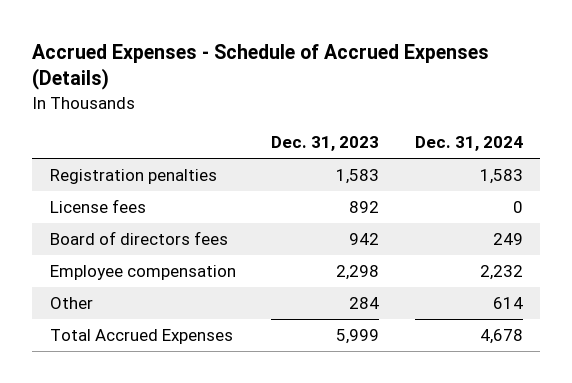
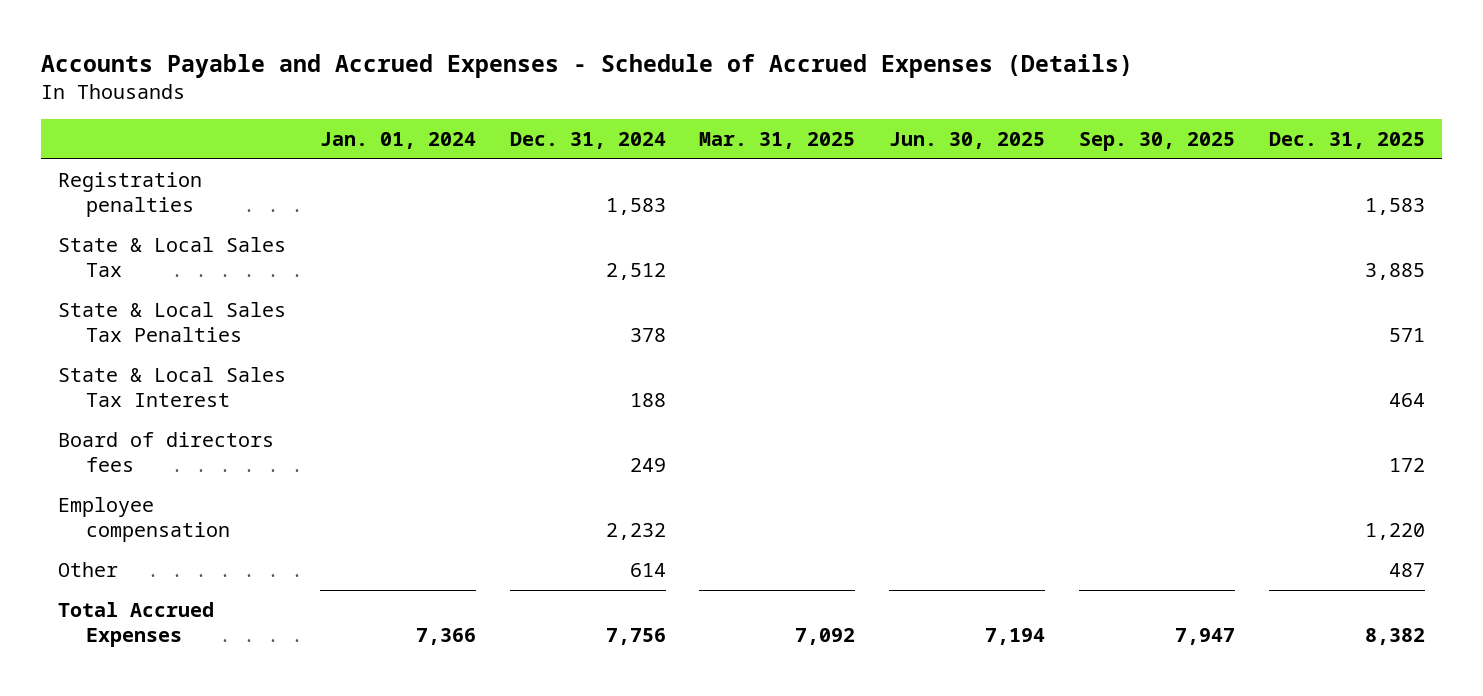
- Accrued Expenses - Schedule of Accrued Expenses (Details)
+ Accounts Payable and Accrued Expenses - Schedule of Accrued Expenses (Details)
- | Dec. 31, 2023 | Dec. 31, 2024
+ | Jan. 01, 2024 | Dec. 31, 2024 | Mar. 31, 2025 | Jun. 30, 2025 | Sep. 30, 2025 | Dec. 31, 2025
- License fees | 892 | 0
+ State & Local Sales Tax | | 2,512 | | | | 3,885
+ State & Local Sales Tax Penalties | | 378 | | | | 571
+ State & Local Sales Tax Interest | | 188 | | | | 464
- Total Accrued Expenses | 5,999 | 4,678
+ Total Accrued Expenses | 7,366 | 7,756 | 7,092 | 7,194 | 7,947 | 8,382

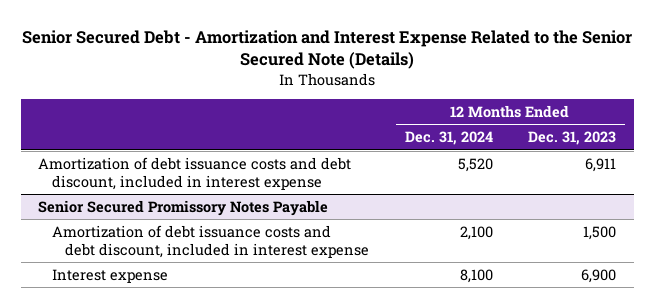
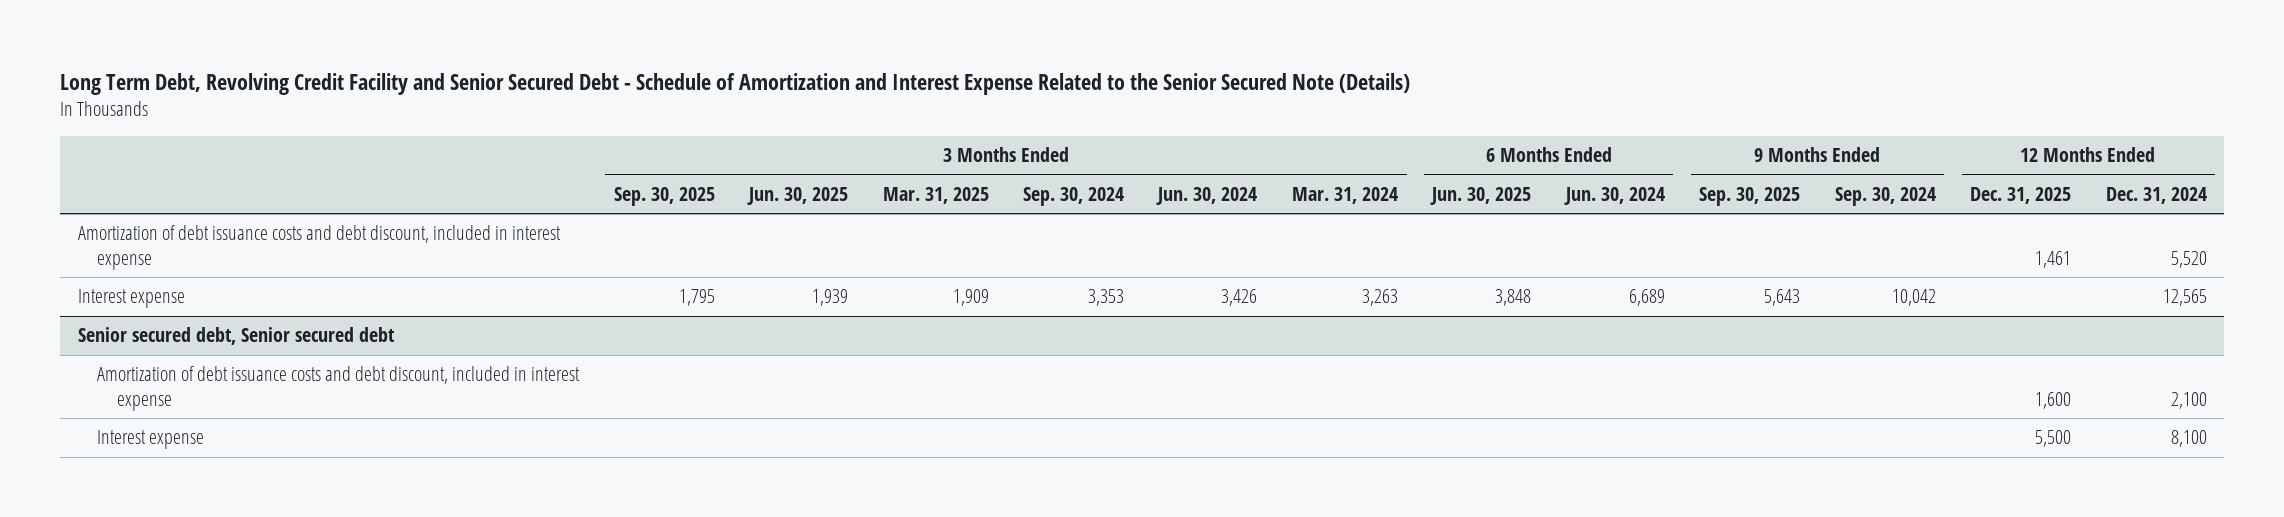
- Senior Secured Debt - Amortization and Interest Expense Related to the Senior Secured Note (Details)
+ Long Term Debt, Revolving Credit Facility and Senior Secured Debt - Schedule of Amortization and Interest Expense Related to the Senior Secured Note (Details)
- | 12 Months Ended Dec. 31, 2024 | 12 Months Ended Dec. 31, 2023
+ | 3 Months Ended Sep. 30, 2025 | 3 Months Ended Jun. 30, 2025 | 3 Months Ended Mar. 31, 2025 | 3 Months Ended Sep. 30, 2024 | 3 Months Ended Jun. 30, 2024 | 3 Months Ended Mar. 31, 2024 | 6 Months Ended Jun. 30, 2025 | 6 Months Ended Jun. 30, 2024 | 9 Months Ended Sep. 30, 2025 | 9 Months Ended Sep. 30, 2024 | 12 Months Ended Dec. 31, 2025 | 12 Months Ended Dec. 31, 2024
- Senior Secured Promissory Notes Payable
+ Interest expense | 1,795 | 1,939 | 1,909 | 3,353 | 3,426 | 3,263 | 3,848 | 6,689 | 5,643 | 10,042 | | 12,565
+ Senior secured debt, Senior secured debt

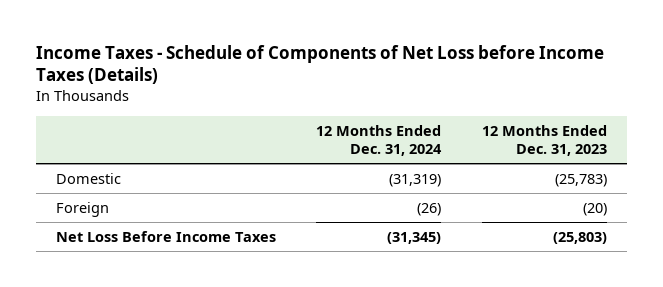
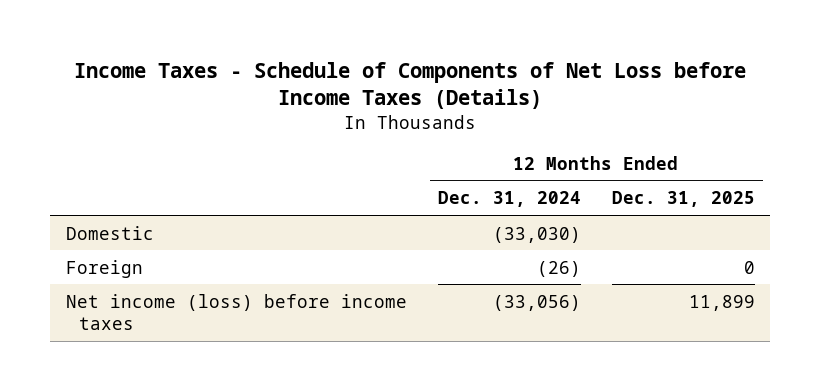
- | 12 Months Ended Dec. 31, 2024 | 12 Months Ended Dec. 31, 2023
+ | 12 Months Ended Dec. 31, 2024 | 12 Months Ended Dec. 31, 2025
- Domestic | (31,319) | (25,783)
+ Domestic | (33,030) |
- Net Loss Before Income Taxes | (31,345) | (25,803)
+ Net income (loss) before income taxes | (33,056) | 11,899

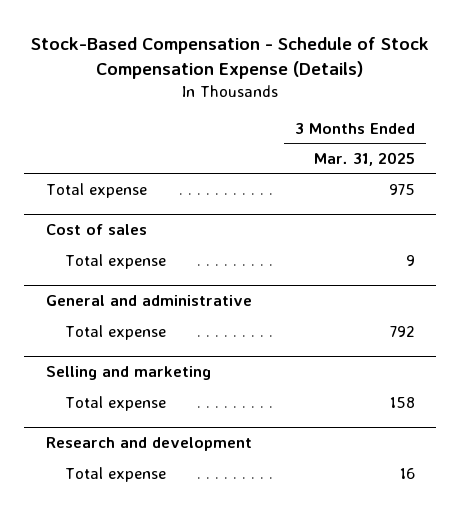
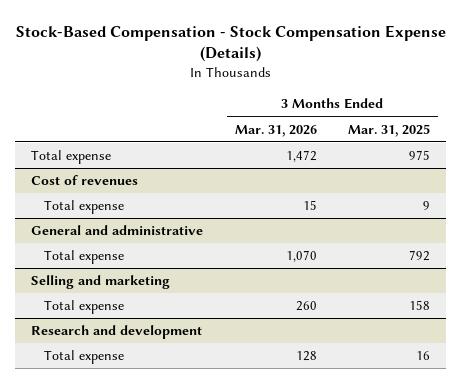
- Stock-Based Compensation - Schedule of Stock Compensation Expense (Details)
+ Stock-Based Compensation - Stock Compensation Expense (Details)
- | 3 Months Ended Mar. 31, 2025
+ | 3 Months Ended Mar. 31, 2026 | 3 Months Ended Mar. 31, 2025
- Cost of sales
+ Cost of revenues

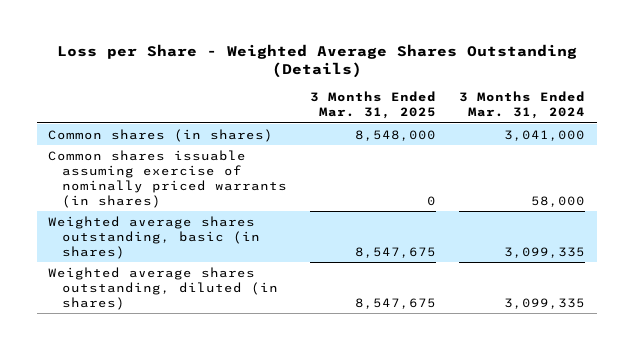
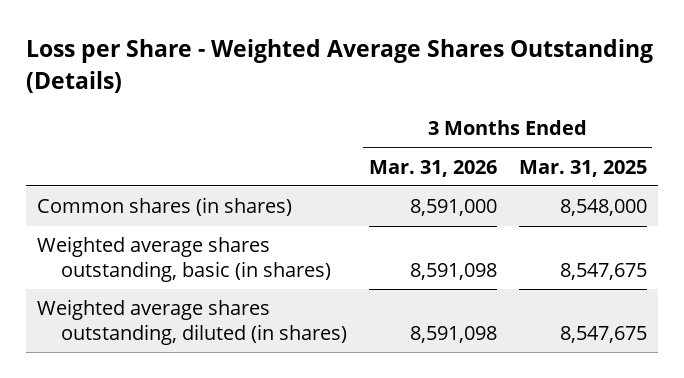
- | 3 Months Ended Mar. 31, 2025 | 3 Months Ended Mar. 31, 2024
+ | 3 Months Ended Mar. 31, 2026 | 3 Months Ended Mar. 31, 2025
- Common shares issuable assuming exercise of nominally priced warrants (in shares) | 0 | 58,000

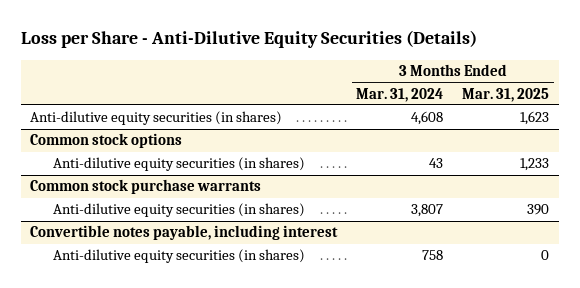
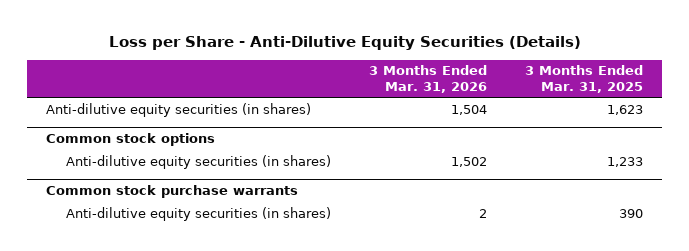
- | 3 Months Ended Mar. 31, 2024 | 3 Months Ended Mar. 31, 2025
+ | 3 Months Ended Mar. 31, 2026 | 3 Months Ended Mar. 31, 2025
- Convertible notes payable, including interest
- Anti-dilutive equity securities (in shares) | 758 | 0

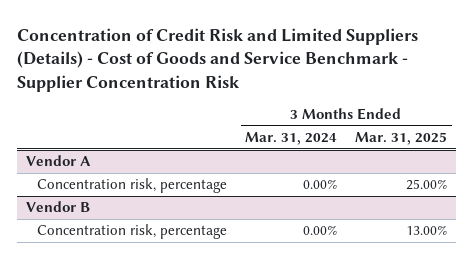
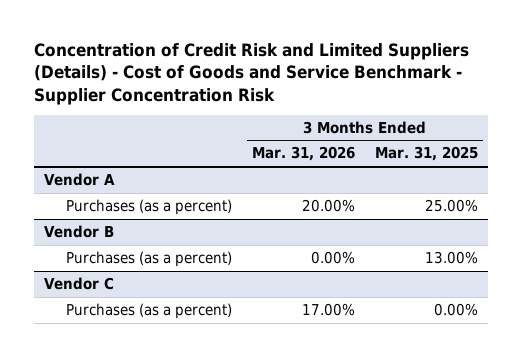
- | 3 Months Ended Mar. 31, 2024 | 3 Months Ended Mar. 31, 2025
+ | 3 Months Ended Mar. 31, 2026 | 3 Months Ended Mar. 31, 2025
@ Vendor A
- Concentration risk, percentage | 0.00% | 25.00%
+ Purchases (as a percent) | 20.00% | 25.00%
@ Vendor B
- Concentration risk, percentage | 0.00% | 13.00%
+ Purchases (as a percent) | 0.00% | 13.00%
+ Vendor C
+ Purchases (as a percent) | 17.00% | 0.00%

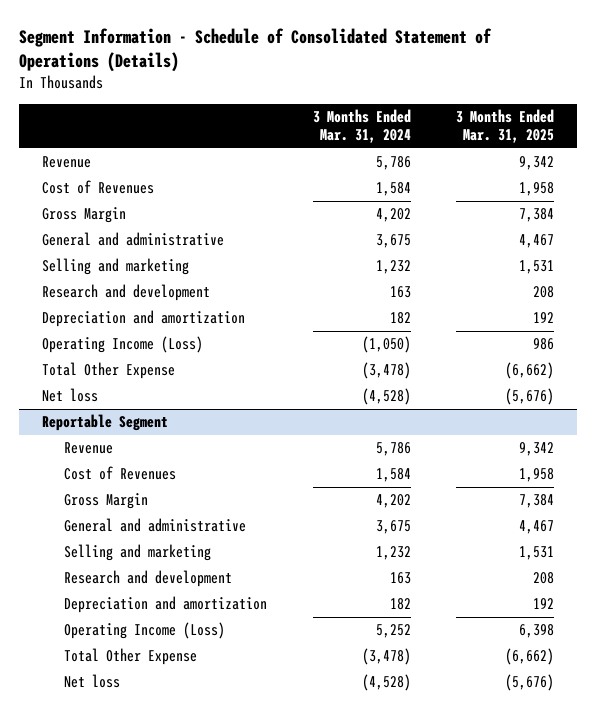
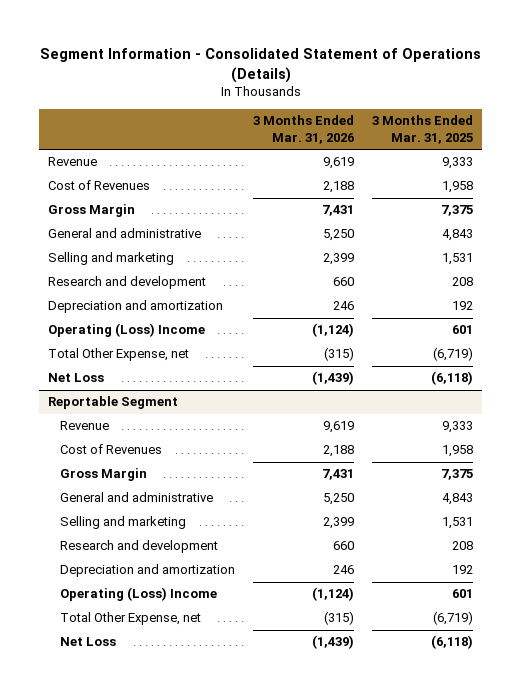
- Segment Information - Schedule of Consolidated Statement of Operations (Details)
+ Segment Information - Consolidated Statement of Operations (Details)
- | 3 Months Ended Mar. 31, 2024 | 3 Months Ended Mar. 31, 2025
+ | 3 Months Ended Mar. 31, 2026 | 3 Months Ended Mar. 31, 2025
- Revenue | 5,786 | 9,342
+ Revenue | 9,619 | 9,333
- Gross Margin | 4,202 | 7,384
- General and administrative | 3,675 | 4,467
+ Gross Margin | 7,431 | 7,375
+ General and administrative | 5,250 | 4,843
- Operating Income (Loss) | (1,050) | 986
- Total Other Expense | (3,478) | (6,662)
- Net loss | (4,528) | (5,676)
+ Operating (Loss) Income | (1,124) | 601
+ Total Other Expense, net | (315) | (6,719)
+ Net Loss | (1,439) | (6,118)
@ Reportable Segment
- Revenue | 5,786 | 9,342
+ Revenue | 9,619 | 9,333
- Gross Margin | 4,202 | 7,384
- General and administrative | 3,675 | 4,467
+ Gross Margin | 7,431 | 7,375
+ General and administrative | 5,250 | 4,843
- Operating Income (Loss) | 5,252 | 6,398
- Total Other Expense | (3,478) | (6,662)
- Net loss | (4,528) | (5,676)
+ Operating (Loss) Income | (1,124) | 601
+ Total Other Expense, net | (315) | (6,719)
+ Net Loss | (1,439) | (6,118)

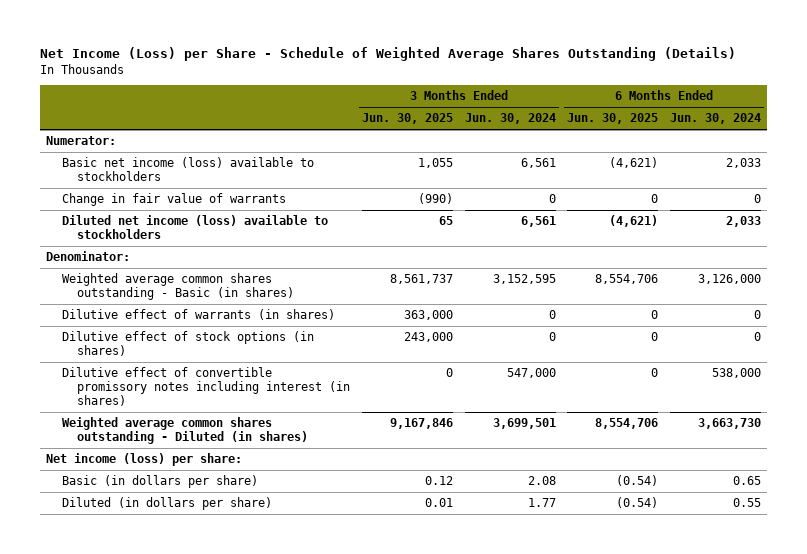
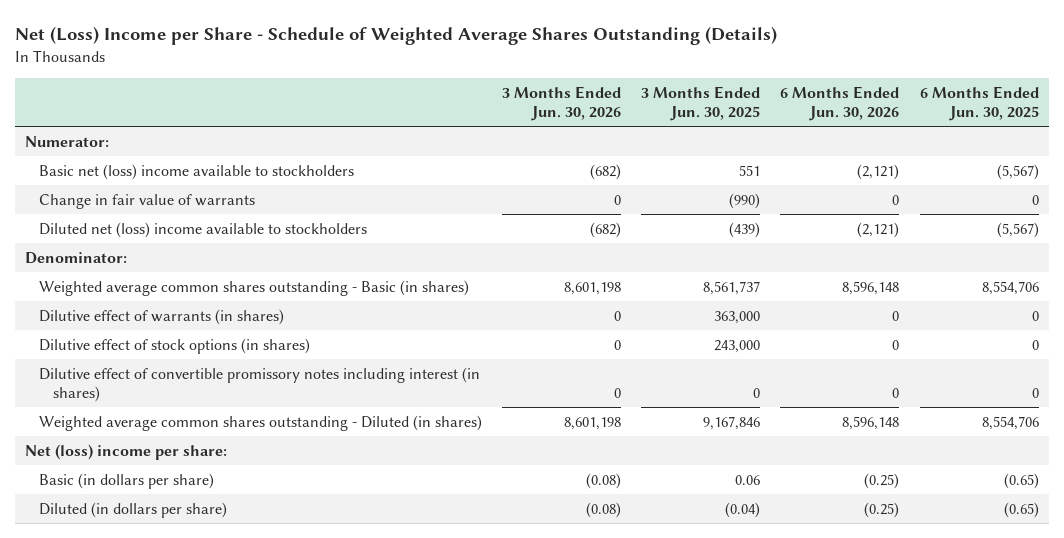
- Net Income (Loss) per Share - Schedule of Weighted Average Shares Outstanding (Details)
+ Net (Loss) Income per Share - Schedule of Weighted Average Shares Outstanding (Details)
- | 3 Months Ended Jun. 30, 2025 | 3 Months Ended Jun. 30, 2024 | 6 Months Ended Jun. 30, 2025 | 6 Months Ended Jun. 30, 2024
+ | 3 Months Ended Jun. 30, 2026 | 3 Months Ended Jun. 30, 2025 | 6 Months Ended Jun. 30, 2026 | 6 Months Ended Jun. 30, 2025
- Basic net income (loss) available to stockholders | 1,055 | 6,561 | (4,621) | 2,033
+ Basic net (loss) income available to stockholders | (682) | 551 | (2,121) | (5,567)
- Diluted net income (loss) available to stockholders | 65 | 6,561 | (4,621) | 2,033
+ Diluted net (loss) income available to stockholders | (682) | (439) | (2,121) | (5,567)
- Net income (loss) per share:
- Basic (in dollars per share) | 0.12 | 2.08 | (0.54) | 0.65
- Diluted (in dollars per share) | 0.01 | 1.77 | (0.54) | 0.55
+ Net (loss) income per share:
+ Basic (in dollars per share) | (0.08) | 0.06 | (0.25) | (0.65)
+ Diluted (in dollars per share) | (0.08) | (0.04) | (0.25) | (0.65)

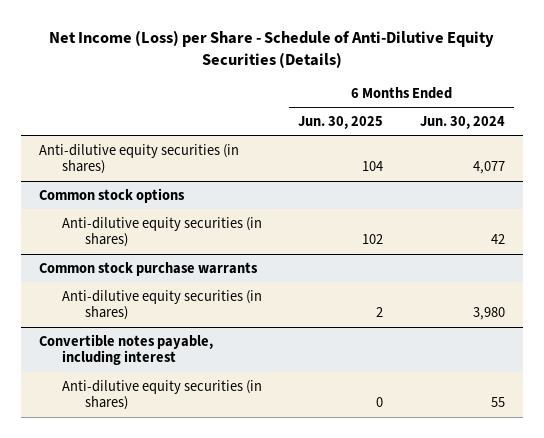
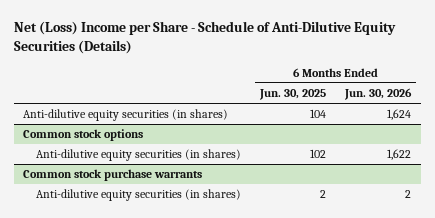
- Net Income (Loss) per Share - Schedule of Anti-Dilutive Equity Securities (Details)
+ Net (Loss) Income per Share - Schedule of Anti-Dilutive Equity Securities (Details)
- | 6 Months Ended Jun. 30, 2025 | 6 Months Ended Jun. 30, 2024
+ | 6 Months Ended Jun. 30, 2025 | 6 Months Ended Jun. 30, 2026
- Convertible notes payable, including interest
- Anti-dilutive equity securities (in shares) | 0 | 55

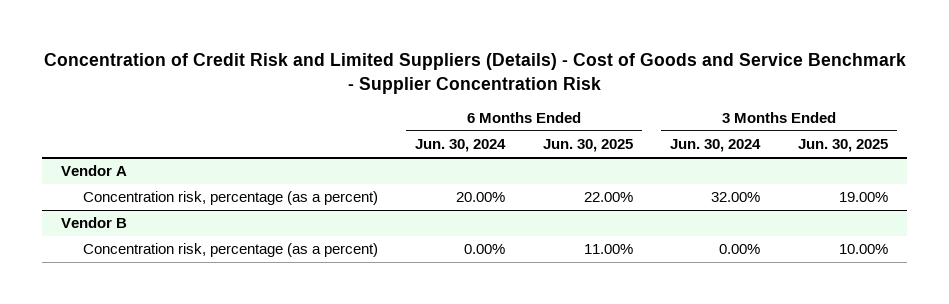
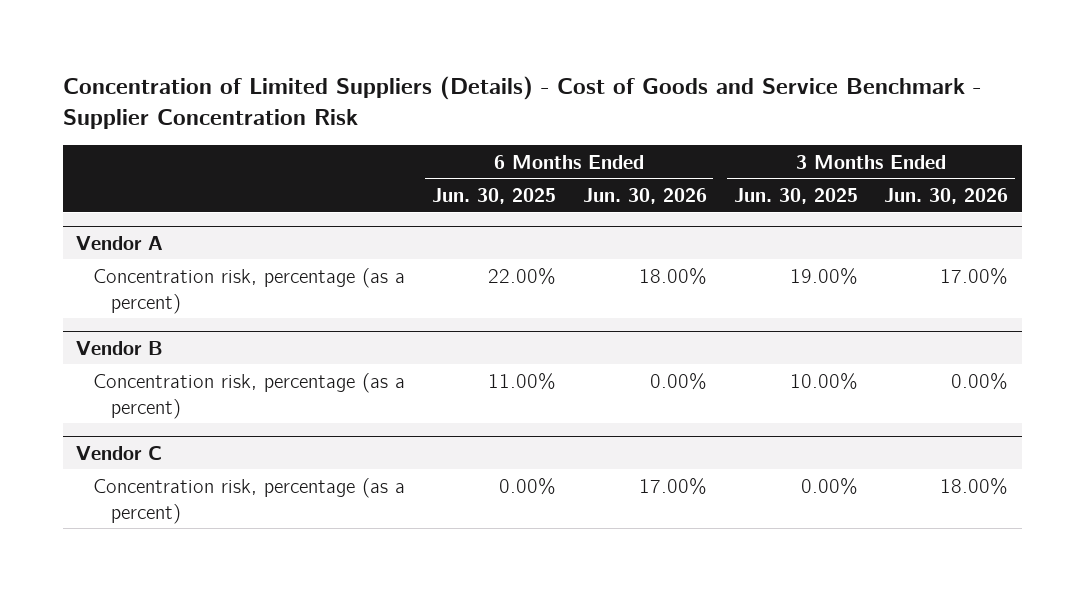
- Concentration of Credit Risk and Limited Suppliers (Details) - Cost of Goods and Service Benchmark - Supplier Concentration Risk
+ Concentration of Limited Suppliers (Details) - Cost of Goods and Service Benchmark - Supplier Concentration Risk
- | 6 Months Ended Jun. 30, 2024 | 6 Months Ended Jun. 30, 2025 | 3 Months Ended Jun. 30, 2024 | 3 Months Ended Jun. 30, 2025
+ | 6 Months Ended Jun. 30, 2025 | 6 Months Ended Jun. 30, 2026 | 3 Months Ended Jun. 30, 2025 | 3 Months Ended Jun. 30, 2026
+ Vendor C
+ Concentration risk, percentage (as a percent) | 0.00% | 17.00% | 0.00% | 18.00%

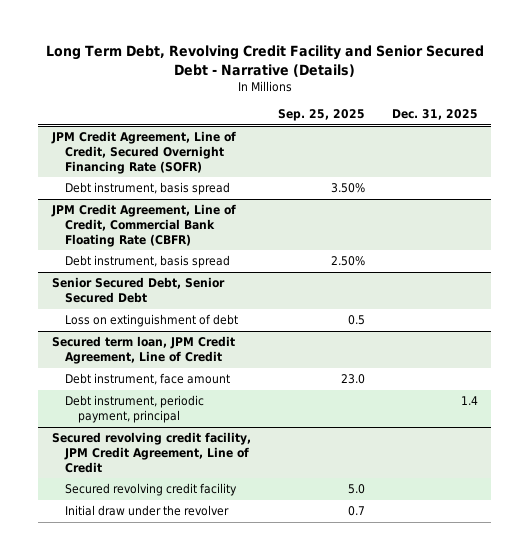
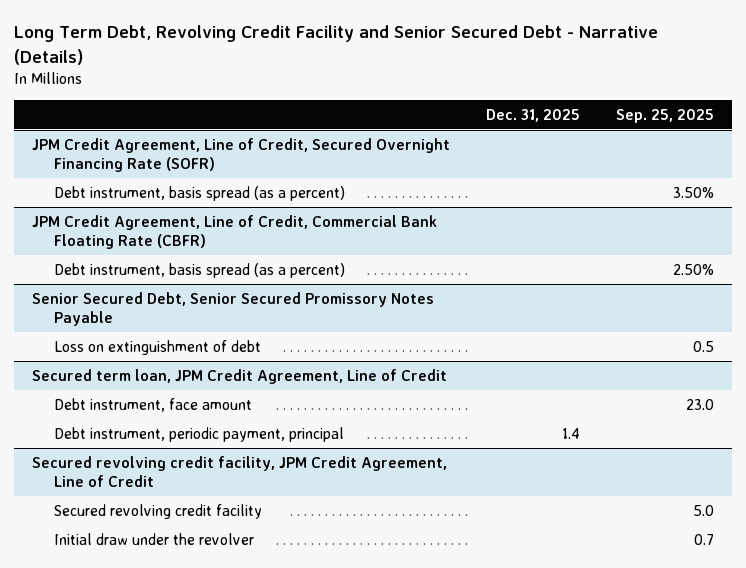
- | Sep. 25, 2025 | Dec. 31, 2025
+ | Dec. 31, 2025 | Sep. 25, 2025
@ JPM Credit Agreement, Line of Credit, Secured Overnight Financing Rate (SOFR)
- Debt instrument, basis spread | 3.50% |
+ Debt instrument, basis spread (as a percent) | | 3.50%
@ JPM Credit Agreement, Line of Credit, Commercial Bank Floating Rate (CBFR)
- Debt instrument, basis spread | 2.50% |
- Senior Secured Debt, Senior Secured Debt
@ JPM Credit Agreement, Line of Credit, Commercial Bank Floating Rate (CBFR)
+ Debt instrument, basis spread (as a percent) | | 2.50%
+ Senior Secured Debt, Senior Secured Promissory Notes Payable

